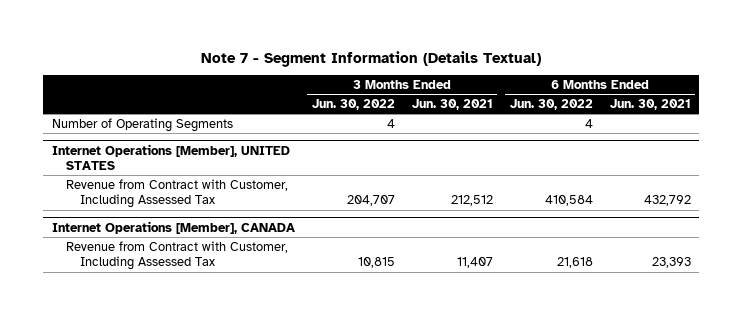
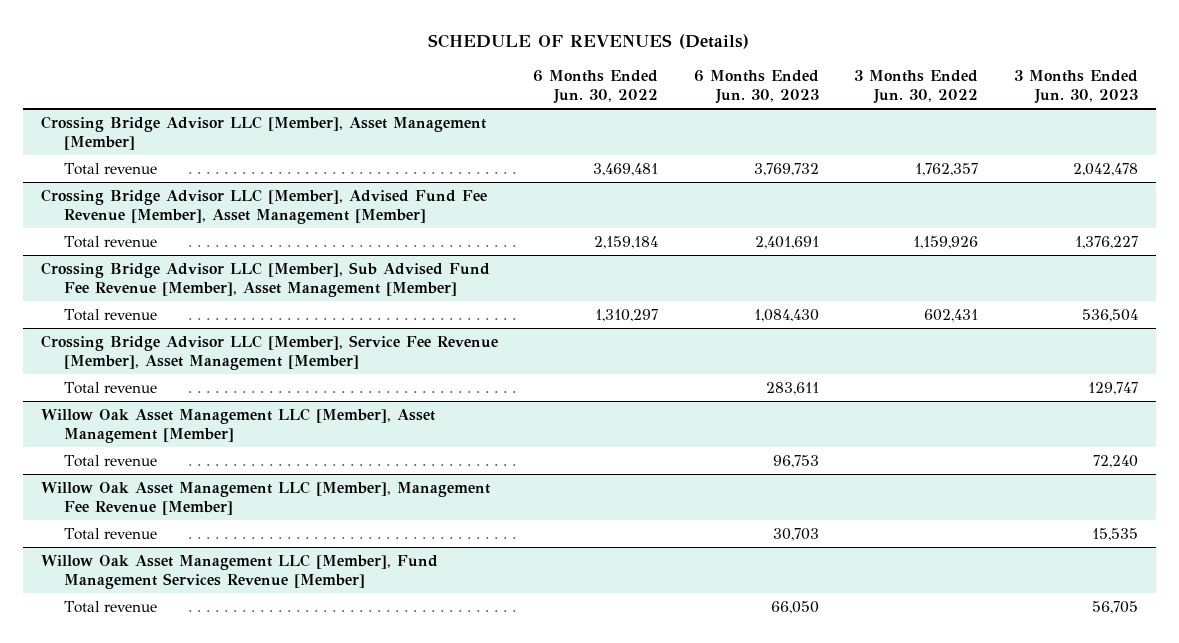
- Note 7 - Segment Information (Details Textual)
+ SCHEDULE OF REVENUES (Details)
- | 3 Months Ended Jun. 30, 2022 | 3 Months Ended Jun. 30, 2021 | 6 Months Ended Jun. 30, 2022 | 6 Months Ended Jun. 30, 2021
+ | 6 Months Ended Jun. 30, 2022 | 6 Months Ended Jun. 30, 2023 | 3 Months Ended Jun. 30, 2022 | 3 Months Ended Jun. 30, 2023
- Number of Operating Segments | 4 | | 4 |
- Internet Operations [Member], UNITED STATES
- Revenue from Contract with Customer, Including Assessed Tax | 204,707 | 212,512 | 410,584 | 432,792
- Internet Operations [Member], CANADA
- Revenue from Contract with Customer, Including Assessed Tax | 10,815 | 11,407 | 21,618 | 23,393
+ Crossing Bridge Advisor LLC [Member], Asset Management [Member]
+ Total revenue | 3,469,481 | 3,769,732 | 1,762,357 | 2,042,478
+ Crossing Bridge Advisor LLC [Member], Advised Fund Fee Revenue [Member], Asset Management [Member]
+ Total revenue | 2,159,184 | 2,401,691 | 1,159,926 | 1,376,227
+ Crossing Bridge Advisor LLC [Member], Sub Advised Fund Fee Revenue [Member], Asset Management [Member]
+ Total revenue | 1,310,297 | 1,084,430 | 602,431 | 536,504
+ Crossing Bridge Advisor LLC [Member], Service Fee Revenue [Member], Asset Management [Member]
+ Total revenue | | 283,611 | | 129,747
+ Willow Oak Asset Management LLC [Member], Asset Management [Member]
+ Total revenue | | 96,753 | | 72,240
+ Willow Oak Asset Management LLC [Member], Management Fee Revenue [Member]
+ Total revenue | | 30,703 | | 15,535
+ Willow Oak Asset Management LLC [Member], Fund Management Services Revenue [Member]
+ Total revenue | | 66,050 | | 56,705

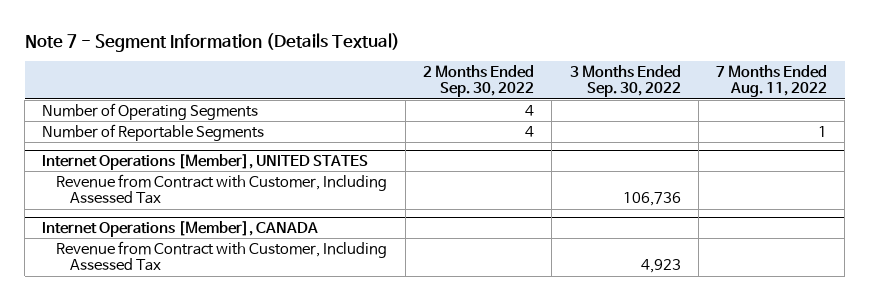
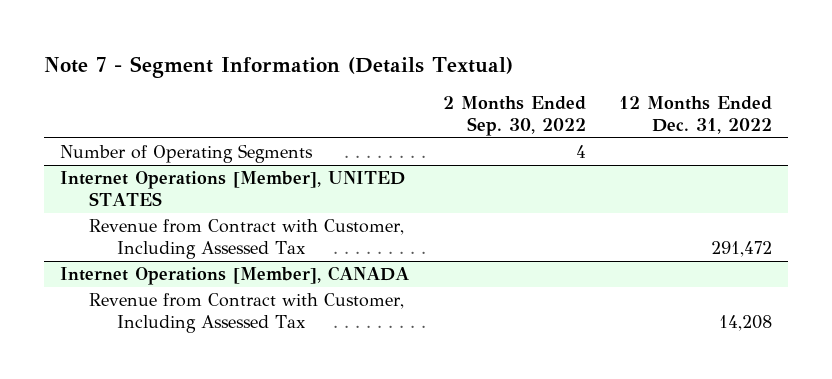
- | 2 Months Ended Sep. 30, 2022 | 3 Months Ended Sep. 30, 2022 | 7 Months Ended Aug. 11, 2022
+ | 2 Months Ended Sep. 30, 2022 | 12 Months Ended Dec. 31, 2022
- Number of Reportable Segments | 4 | | 1

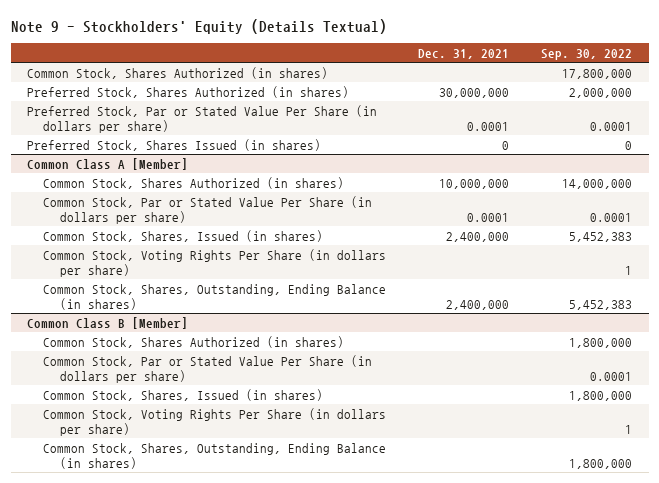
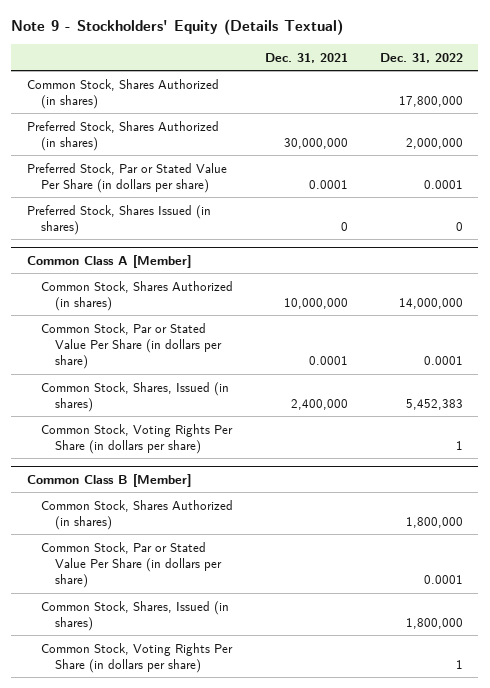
- | Dec. 31, 2021 | Sep. 30, 2022
+ | Dec. 31, 2021 | Dec. 31, 2022
@ Common Class A [Member]
- Common Stock, Shares, Outstanding, Ending Balance (in shares) | 2,400,000 | 5,452,383
@ Common Class B [Member]
- Common Stock, Shares, Outstanding, Ending Balance (in shares) | | 1,800,000

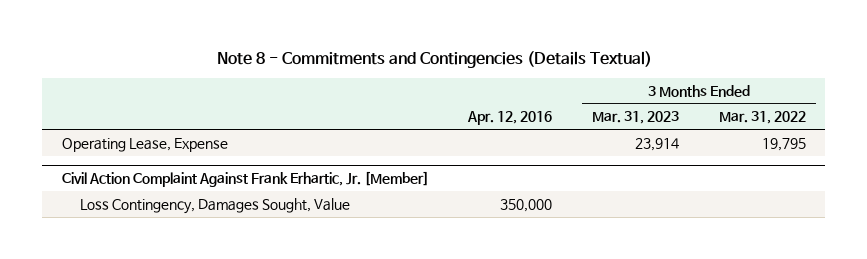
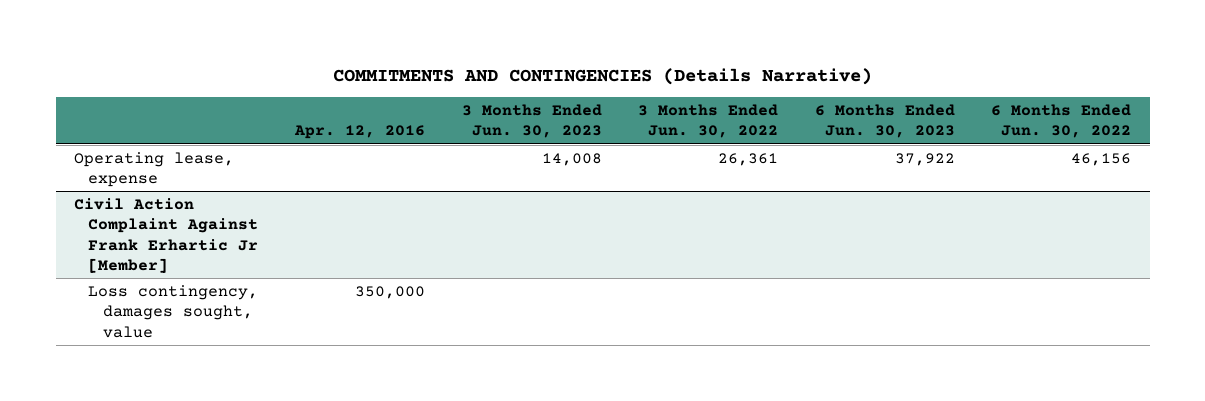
- Note 8 - Commitments and Contingencies (Details Textual)
+ COMMITMENTS AND CONTINGENCIES (Details Narrative)
- | Apr. 12, 2016 | 3 Months Ended Mar. 31, 2023 | 3 Months Ended Mar. 31, 2022
+ | Apr. 12, 2016 | 3 Months Ended Jun. 30, 2023 | 3 Months Ended Jun. 30, 2022 | 6 Months Ended Jun. 30, 2023 | 6 Months Ended Jun. 30, 2022
- Operating Lease, Expense | | 23,914 | 19,795
- Civil Action Complaint Against Frank Erhartic, Jr. [Member]
- Loss Contingency, Damages Sought, Value | 350,000 | |
+ Operating lease, expense | | 14,008 | 26,361 | 37,922 | 46,156
+ Civil Action Complaint Against Frank Erhartic Jr [Member]
+ Loss contingency, damages sought, value | 350,000 | | | |

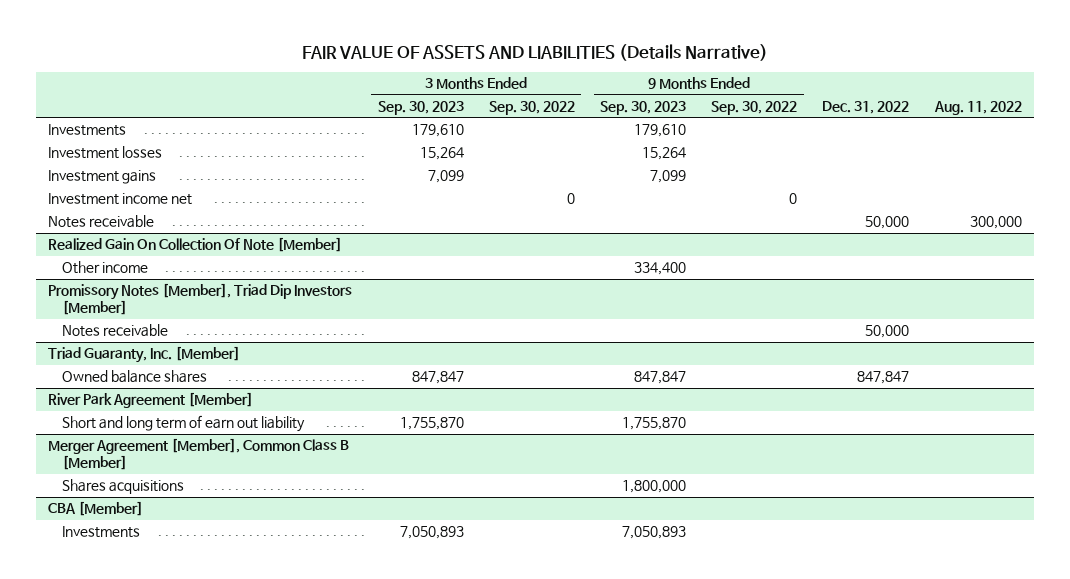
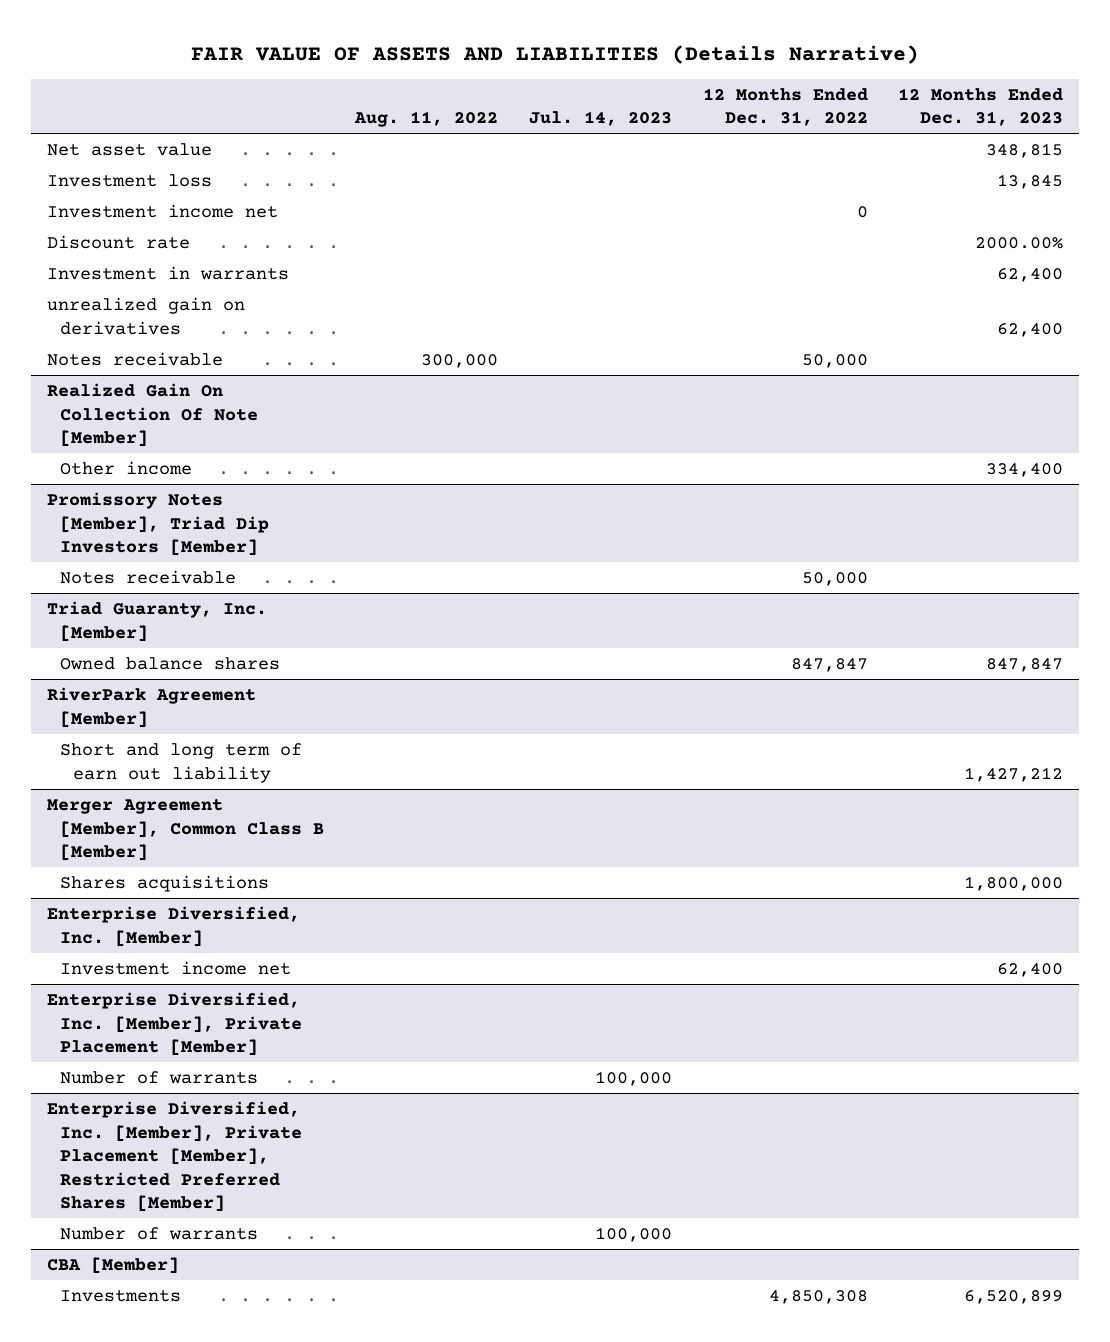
- | 3 Months Ended Sep. 30, 2023 | 3 Months Ended Sep. 30, 2022 | 9 Months Ended Sep. 30, 2023 | 9 Months Ended Sep. 30, 2022 | Dec. 31, 2022 | Aug. 11, 2022
+ | Aug. 11, 2022 | Jul. 14, 2023 | 12 Months Ended Dec. 31, 2022 | 12 Months Ended Dec. 31, 2023
- Investments | 179,610 | | 179,610 | | |
- Investment losses | 15,264 | | 15,264 | | |
- Investment gains | 7,099 | | 7,099 | | |
+ Net asset value | | | | 348,815
+ Investment loss | | | | 13,845
+ Discount rate | | | | 2000.00%
+ Investment in warrants | | | | 62,400
+ unrealized gain on derivatives | | | | 62,400
- River Park Agreement [Member]
+ RiverPark Agreement [Member]
+ Enterprise Diversified, Inc. [Member]
+ Investment income net | | | | 62,400
+ Enterprise Diversified, Inc. [Member], Private Placement [Member]
+ Number of warrants | | 100,000 | |
+ Enterprise Diversified, Inc. [Member], Private Placement [Member], Restricted Preferred Shares [Member]
+ Number of warrants | | 100,000 | |

